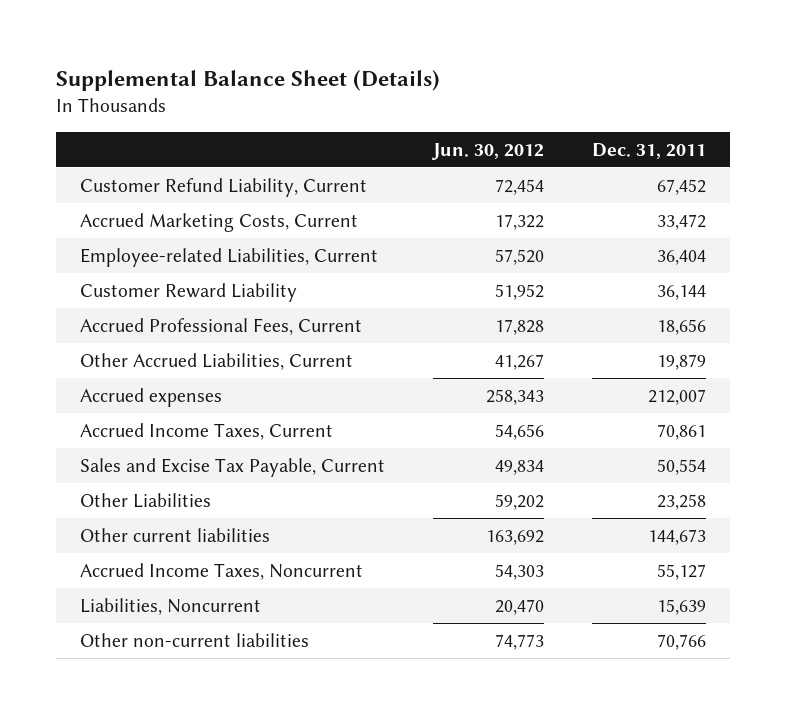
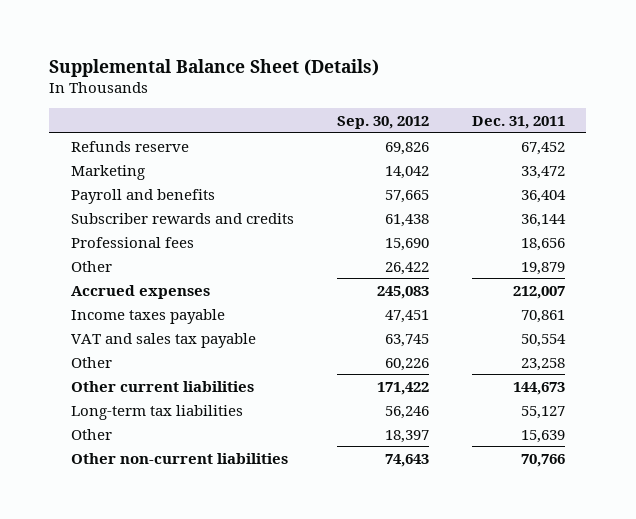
- | Jun. 30, 2012 | Dec. 31, 2011
+ | Sep. 30, 2012 | Dec. 31, 2011
- Customer Refund Liability, Current | 72,454 | 67,452
- Accrued Marketing Costs, Current | 17,322 | 33,472
- Employee-related Liabilities, Current | 57,520 | 36,404
- Customer Reward Liability | 51,952 | 36,144
- Accrued Professional Fees, Current | 17,828 | 18,656
- Other Accrued Liabilities, Current | 41,267 | 19,879
+ Refunds reserve | 69,826 | 67,452
+ Marketing | 14,042 | 33,472
+ Payroll and benefits | 57,665 | 36,404
+ Subscriber rewards and credits | 61,438 | 36,144
+ Professional fees | 15,690 | 18,656
+ Other | 26,422 | 19,879
- Accrued Income Taxes, Current | 54,656 | 70,861
- Sales and Excise Tax Payable, Current | 49,834 | 50,554
- Other Liabilities | 59,202 | 23,258
+ Income taxes payable | 47,451 | 70,861
+ VAT and sales tax payable | 63,745 | 50,554
+ Other | 60,226 | 23,258
- Accrued Income Taxes, Noncurrent | 54,303 | 55,127
- Liabilities, Noncurrent | 20,470 | 15,639
+ Long-term tax liabilities | 56,246 | 55,127
+ Other | 18,397 | 15,639

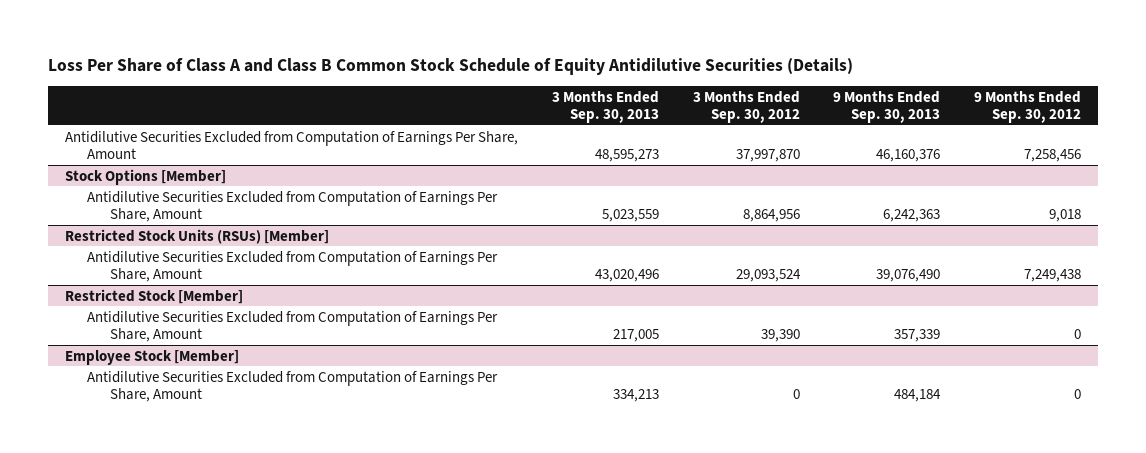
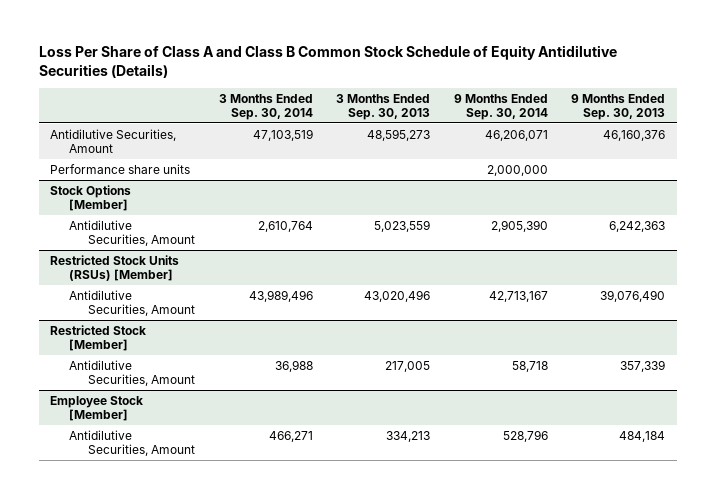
- | 3 Months Ended Sep. 30, 2013 | 3 Months Ended Sep. 30, 2012 | 9 Months Ended Sep. 30, 2013 | 9 Months Ended Sep. 30, 2012
+ | 3 Months Ended Sep. 30, 2014 | 3 Months Ended Sep. 30, 2013 | 9 Months Ended Sep. 30, 2014 | 9 Months Ended Sep. 30, 2013
- Antidilutive Securities Excluded from Computation of Earnings Per Share, Amount | 48,595,273 | 37,997,870 | 46,160,376 | 7,258,456
+ Antidilutive Securities, Amount | 47,103,519 | 48,595,273 | 46,206,071 | 46,160,376
+ Performance share units | | | 2,000,000 |
@ Stock Options [Member]
- Antidilutive Securities Excluded from Computation of Earnings Per Share, Amount | 5,023,559 | 8,864,956 | 6,242,363 | 9,018
+ Antidilutive Securities, Amount | 2,610,764 | 5,023,559 | 2,905,390 | 6,242,363
@ Restricted Stock Units (RSUs) [Member]
- Antidilutive Securities Excluded from Computation of Earnings Per Share, Amount | 43,020,496 | 29,093,524 | 39,076,490 | 7,249,438
+ Antidilutive Securities, Amount | 43,989,496 | 43,020,496 | 42,713,167 | 39,076,490
@ Restricted Stock [Member]
- Antidilutive Securities Excluded from Computation of Earnings Per Share, Amount | 217,005 | 39,390 | 357,339 | 0
+ Antidilutive Securities, Amount | 36,988 | 217,005 | 58,718 | 357,339
@ Employee Stock [Member]
- Antidilutive Securities Excluded from Computation of Earnings Per Share, Amount | 334,213 | 0 | 484,184 | 0
+ Antidilutive Securities, Amount | 466,271 | 334,213 | 528,796 | 484,184

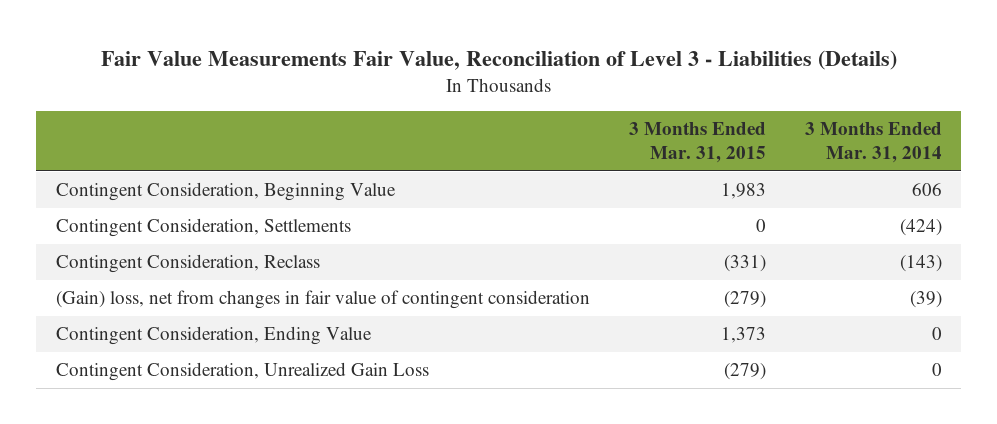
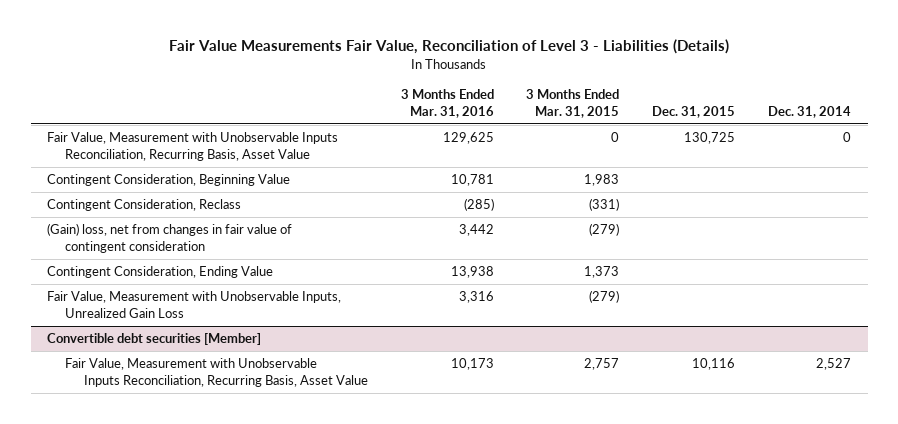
- | 3 Months Ended Mar. 31, 2015 | 3 Months Ended Mar. 31, 2014
+ | 3 Months Ended Mar. 31, 2016 | 3 Months Ended Mar. 31, 2015 | Dec. 31, 2015 | Dec. 31, 2014
+ Fair Value, Measurement with Unobservable Inputs Reconciliation, Recurring Basis, Asset Value | 129,625 | 0 | 130,725 | 0
- Contingent Consideration, Settlements | 0 | (424)
- Contingent Consideration, Unrealized Gain Loss | (279) | 0
+ Fair Value, Measurement with Unobservable Inputs, Unrealized Gain Loss | 3,316 | (279) | |
+ Convertible debt securities [Member]
+ Fair Value, Measurement with Unobservable Inputs Reconciliation, Recurring Basis, Asset Value | 10,173 | 2,757 | 10,116 | 2,527

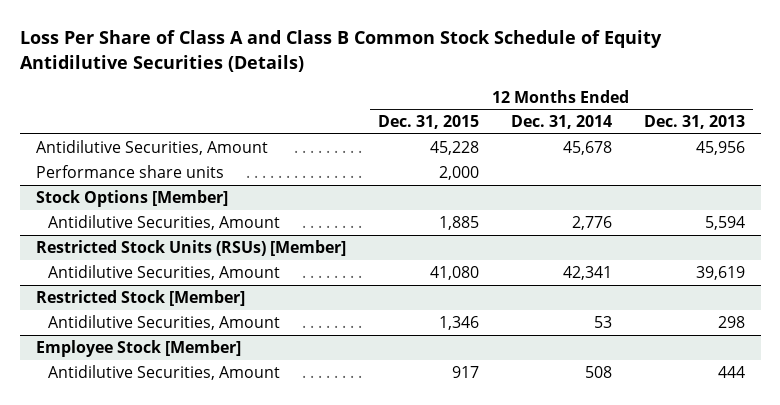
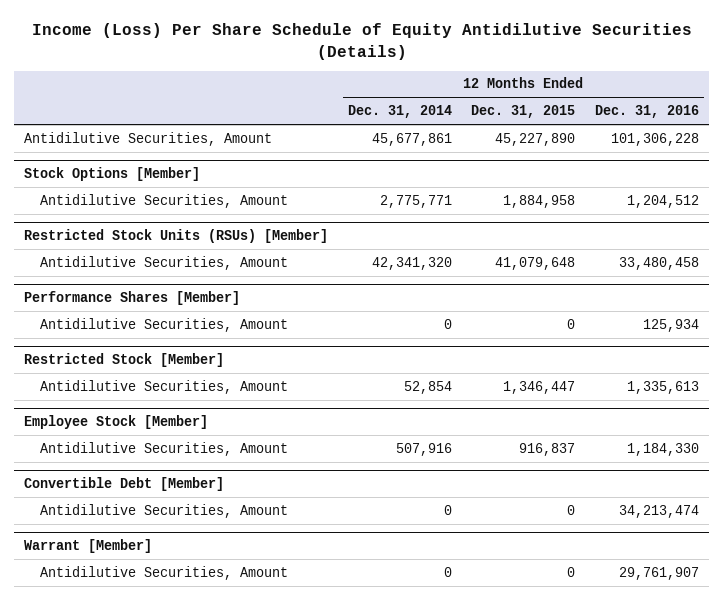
- Loss Per Share of Class A and Class B Common Stock Schedule of Equity Antidilutive Securities (Details)
+ Income (Loss) Per Share Schedule of Equity Antidilutive Securities (Details)
- | 12 Months Ended Dec. 31, 2015 | 12 Months Ended Dec. 31, 2014 | 12 Months Ended Dec. 31, 2013
+ | 12 Months Ended Dec. 31, 2014 | 12 Months Ended Dec. 31, 2015 | 12 Months Ended Dec. 31, 2016
- Antidilutive Securities, Amount | 45,228 | 45,678 | 45,956
- Performance share units | 2,000 | |
+ Antidilutive Securities, Amount | 45,677,861 | 45,227,890 | 101,306,228
@ Stock Options [Member]
- Antidilutive Securities, Amount | 1,885 | 2,776 | 5,594
+ Antidilutive Securities, Amount | 2,775,771 | 1,884,958 | 1,204,512
@ Restricted Stock Units (RSUs) [Member]
- Antidilutive Securities, Amount | 41,080 | 42,341 | 39,619
+ Antidilutive Securities, Amount | 42,341,320 | 41,079,648 | 33,480,458
+ Performance Shares [Member]
+ Antidilutive Securities, Amount | 0 | 0 | 125,934
@ Restricted Stock [Member]
- Antidilutive Securities, Amount | 1,346 | 53 | 298
+ Antidilutive Securities, Amount | 52,854 | 1,346,447 | 1,335,613
@ Employee Stock [Member]
- Antidilutive Securities, Amount | 917 | 508 | 444
+ Antidilutive Securities, Amount | 507,916 | 916,837 | 1,184,330
+ Convertible Debt [Member]
+ Antidilutive Securities, Amount | 0 | 0 | 34,213,474
+ Warrant [Member]
+ Antidilutive Securities, Amount | 0 | 0 | 29,761,907

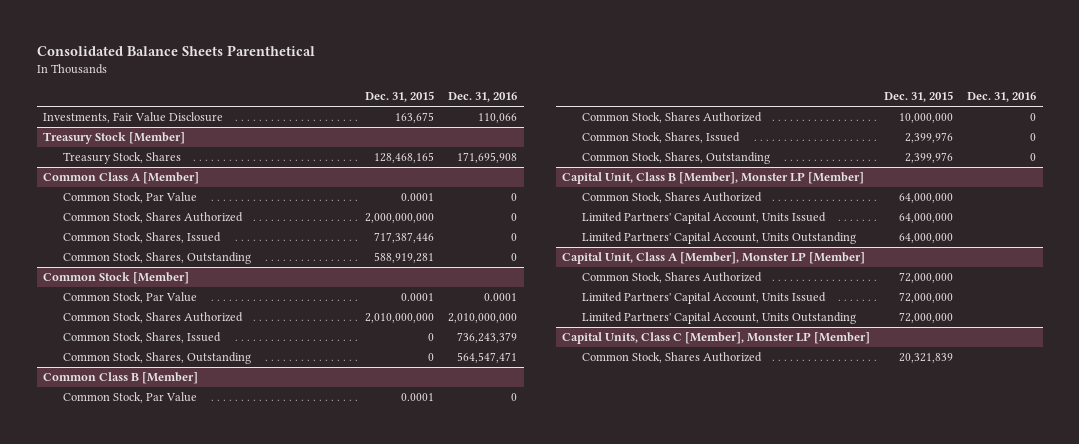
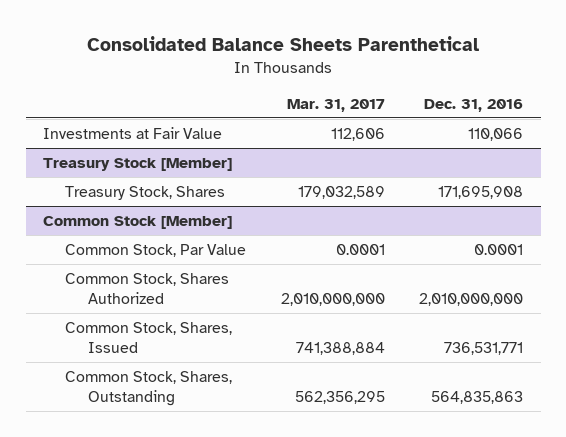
- | Dec. 31, 2015 | Dec. 31, 2016
+ | Mar. 31, 2017 | Dec. 31, 2016
- Investments, Fair Value Disclosure | 163,675 | 110,066
+ Investments at Fair Value | 112,606 | 110,066
- Common Class A [Member]
- Common Stock, Par Value | 0.0001 | 0
- Common Stock, Shares Authorized | 2,000,000,000 | 0
- Common Stock, Shares, Issued | 717,387,446 | 0
- Common Stock, Shares, Outstanding | 588,919,281 | 0
@ Common Stock [Member]
- Common Stock, Shares, Issued | 0 | 736,243,379
- Common Stock, Shares, Outstanding | 0 | 564,547,471
- Common Class B [Member]
- Common Stock, Par Value | 0.0001 | 0
- Common Stock, Shares Authorized | 10,000,000 | 0
- Common Stock, Shares, Issued | 2,399,976 | 0
- Common Stock, Shares, Outstanding | 2,399,976 | 0
- Capital Unit, Class B [Member], Monster LP [Member]
- Common Stock, Shares Authorized | 64,000,000 |
- Limited Partners' Capital Account, Units Issued | 64,000,000 |
- Limited Partners' Capital Account, Units Outstanding | 64,000,000 |
- Capital Unit, Class A [Member], Monster LP [Member]
- Common Stock, Shares Authorized | 72,000,000 |
- Limited Partners' Capital Account, Units Issued | 72,000,000 |
- Limited Partners' Capital Account, Units Outstanding | 72,000,000 |
- Capital Units, Class C [Member], Monster LP [Member]
- Common Stock, Shares Authorized | 20,321,839 |
@ Common Stock [Member]
+ Common Stock, Shares, Issued | 741,388,884 | 736,531,771
+ Common Stock, Shares, Outstanding | 562,356,295 | 564,835,863

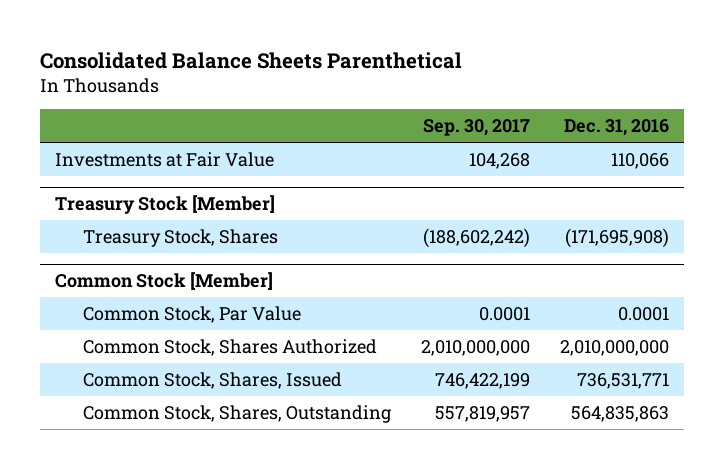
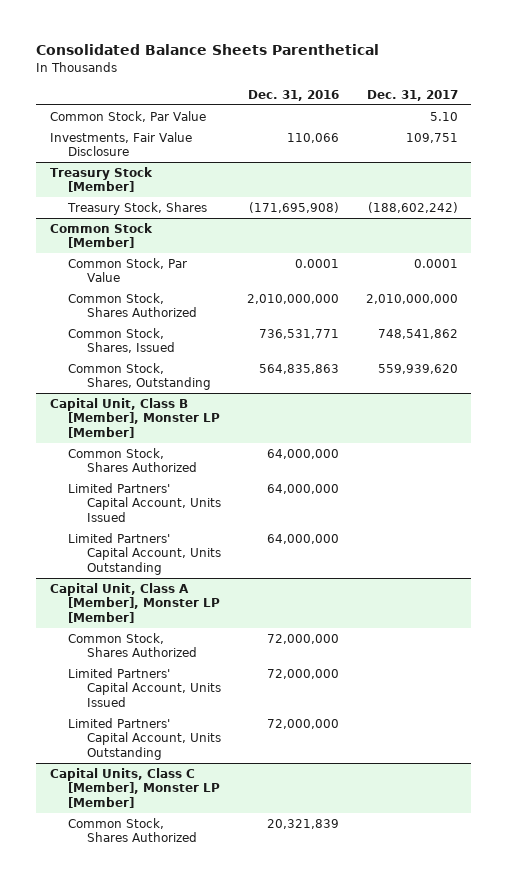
- | Sep. 30, 2017 | Dec. 31, 2016
+ | Dec. 31, 2016 | Dec. 31, 2017
- Investments at Fair Value | 104,268 | 110,066
+ Common Stock, Par Value | | 5.10
+ Investments, Fair Value Disclosure | 110,066 | 109,751
+ Capital Unit, Class B [Member], Monster LP [Member]
+ Common Stock, Shares Authorized | 64,000,000 |
+ Limited Partners' Capital Account, Units Issued | 64,000,000 |
+ Limited Partners' Capital Account, Units Outstanding | 64,000,000 |
+ Capital Unit, Class A [Member], Monster LP [Member]
+ Common Stock, Shares Authorized | 72,000,000 |
+ Limited Partners' Capital Account, Units Issued | 72,000,000 |
+ Limited Partners' Capital Account, Units Outstanding | 72,000,000 |
+ Capital Units, Class C [Member], Monster LP [Member]
+ Common Stock, Shares Authorized | 20,321,839 |

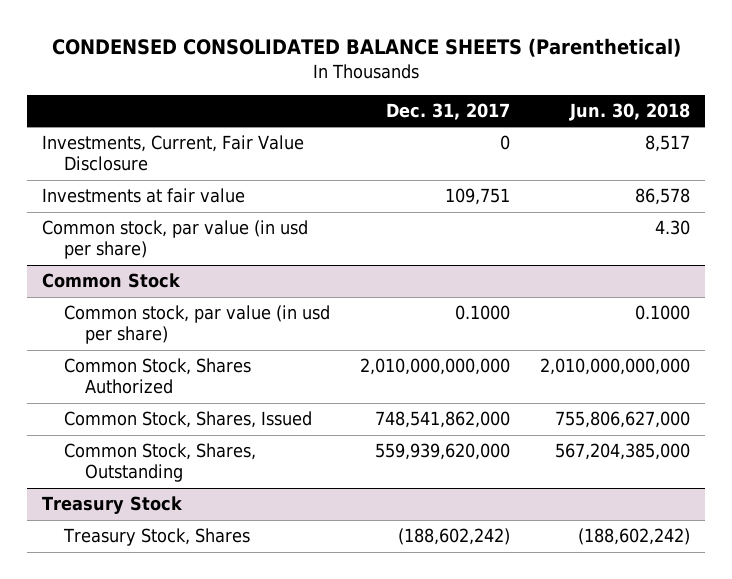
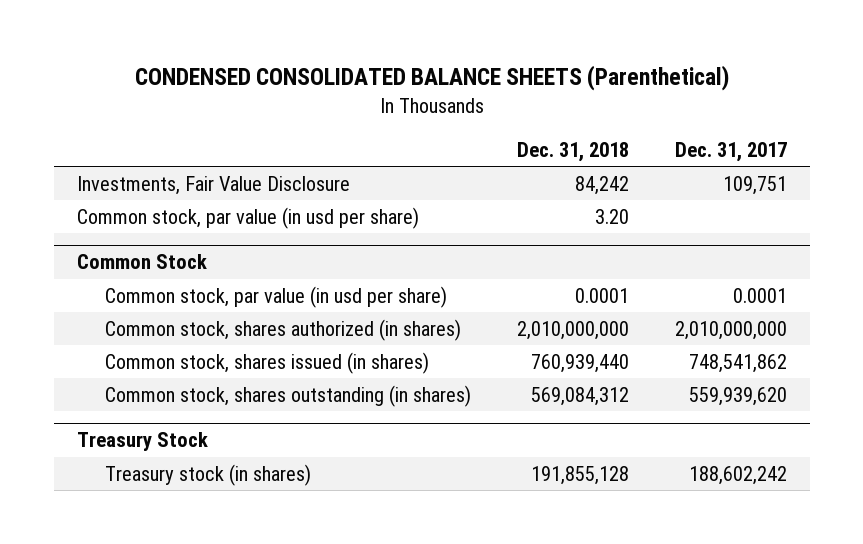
- | Dec. 31, 2017 | Jun. 30, 2018
+ | Dec. 31, 2018 | Dec. 31, 2017
- Investments, Current, Fair Value Disclosure | 0 | 8,517
- Investments at fair value | 109,751 | 86,578
+ Investments, Fair Value Disclosure | 84,242 | 109,751
@ Common Stock
- Common stock, par value (in usd per share) | 0.1000 | 0.1000
- Common Stock, Shares Authorized | 2,010,000,000,000 | 2,010,000,000,000
- Common Stock, Shares, Issued | 748,541,862,000 | 755,806,627,000
- Common Stock, Shares, Outstanding | 559,939,620,000 | 567,204,385,000
+ Common stock, par value (in usd per share) | 0.0001 | 0.0001
+ Common stock, shares authorized (in shares) | 2,010,000,000 | 2,010,000,000
+ Common stock, shares issued (in shares) | 760,939,440 | 748,541,862
+ Common stock, shares outstanding (in shares) | 569,084,312 | 559,939,620
@ Treasury Stock
- Treasury Stock, Shares | (188,602,242) | (188,602,242)
+ Treasury stock (in shares) | 191,855,128 | 188,602,242

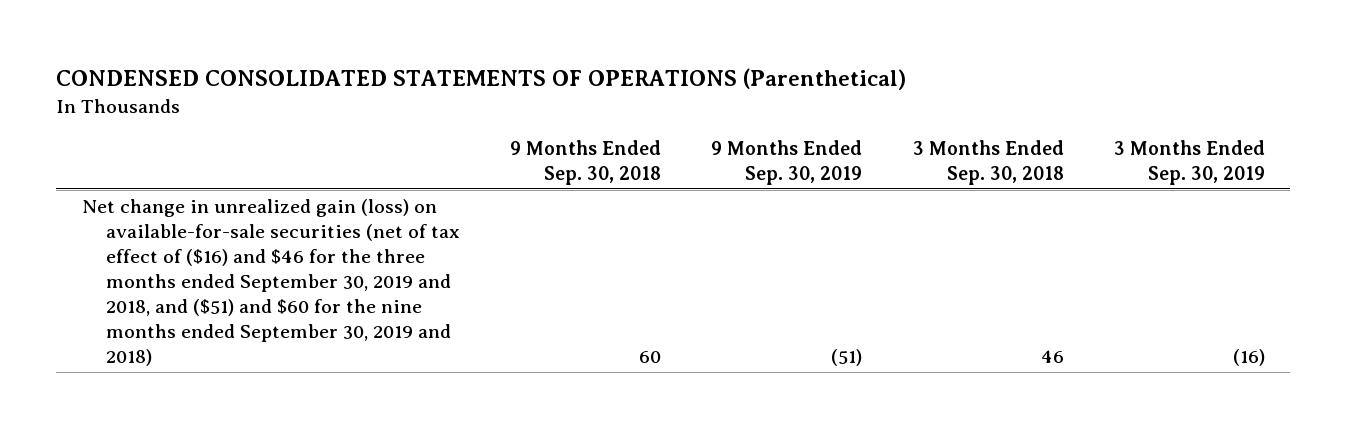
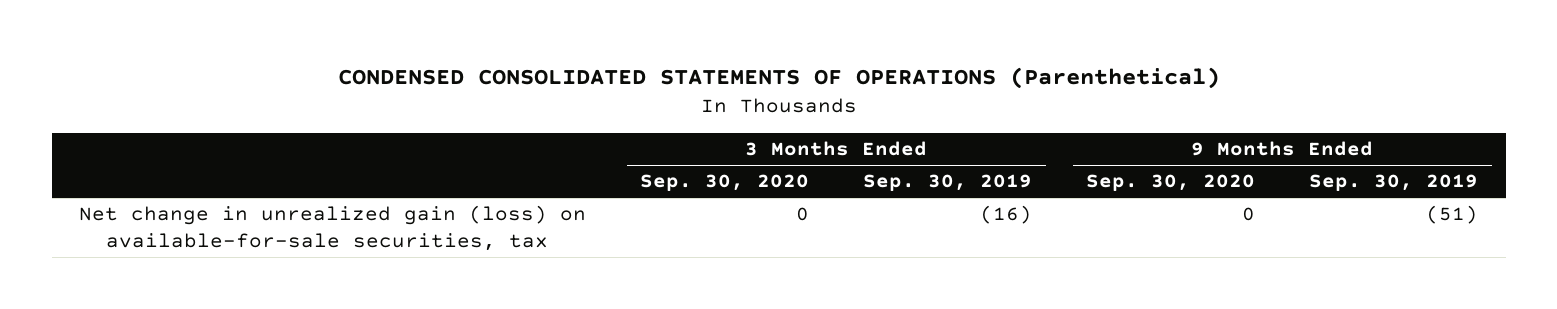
- | 9 Months Ended Sep. 30, 2018 | 9 Months Ended Sep. 30, 2019 | 3 Months Ended Sep. 30, 2018 | 3 Months Ended Sep. 30, 2019
+ | 3 Months Ended Sep. 30, 2020 | 3 Months Ended Sep. 30, 2019 | 9 Months Ended Sep. 30, 2020 | 9 Months Ended Sep. 30, 2019
- Net change in unrealized gain (loss) on available-for-sale securities (net of tax effect of ($16) and $46 for the three months ended September 30, 2019 and 2018, and ($51) and $60 for the nine months ended September 30, 2019 and 2018) | 60 | (51) | 46 | (16)
+ Net change in unrealized gain (loss) on available-for-sale securities, tax | 0 | (16) | 0 | (51)

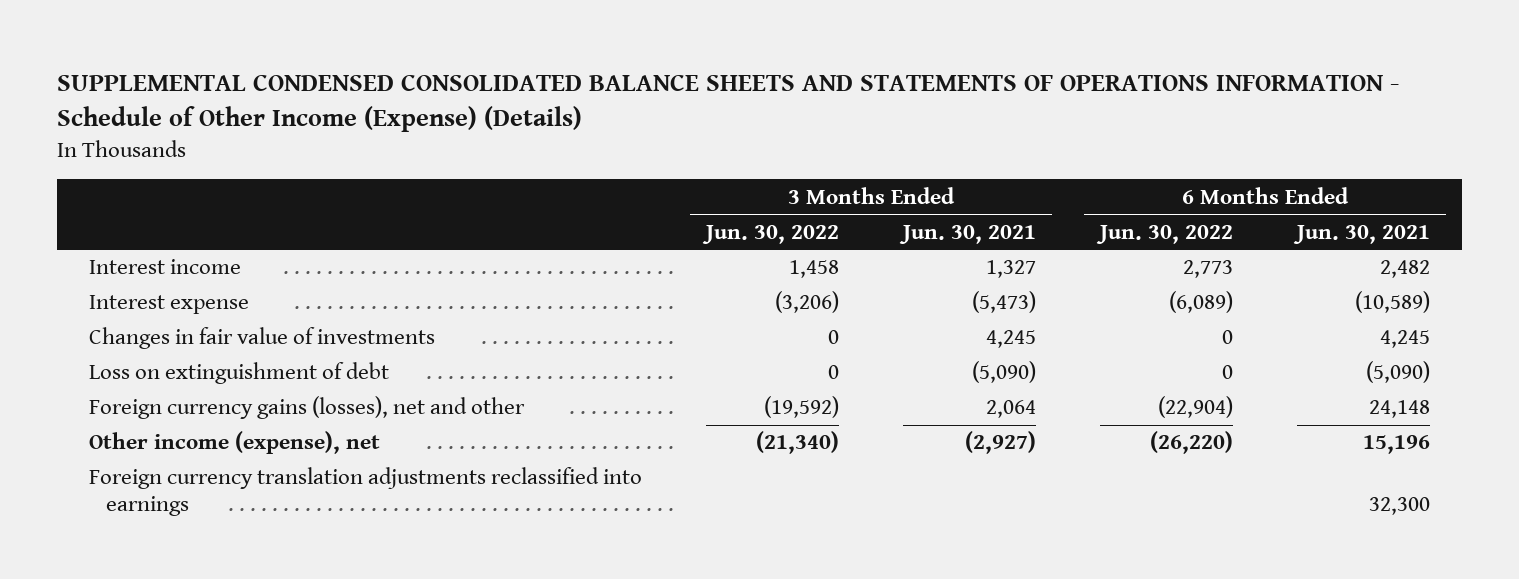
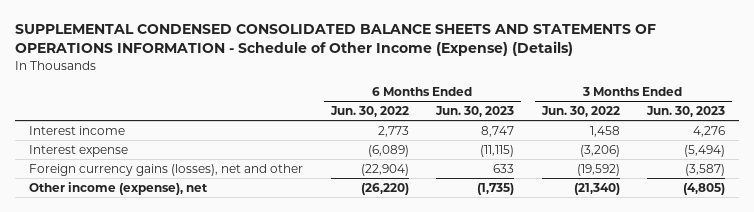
- | 3 Months Ended Jun. 30, 2022 | 3 Months Ended Jun. 30, 2021 | 6 Months Ended Jun. 30, 2022 | 6 Months Ended Jun. 30, 2021
+ | 6 Months Ended Jun. 30, 2022 | 6 Months Ended Jun. 30, 2023 | 3 Months Ended Jun. 30, 2022 | 3 Months Ended Jun. 30, 2023
- Changes in fair value of investments | 0 | 4,245 | 0 | 4,245
- Loss on extinguishment of debt | 0 | (5,090) | 0 | (5,090)
- Foreign currency translation adjustments reclassified into earnings | | | | 32,300

